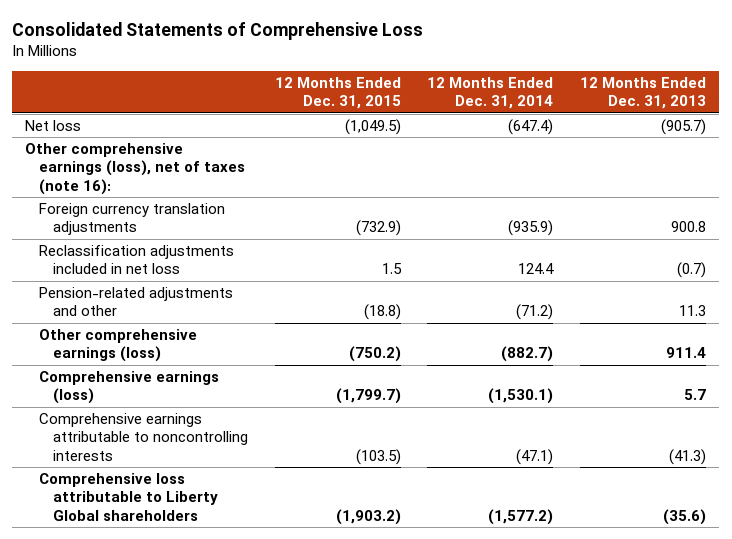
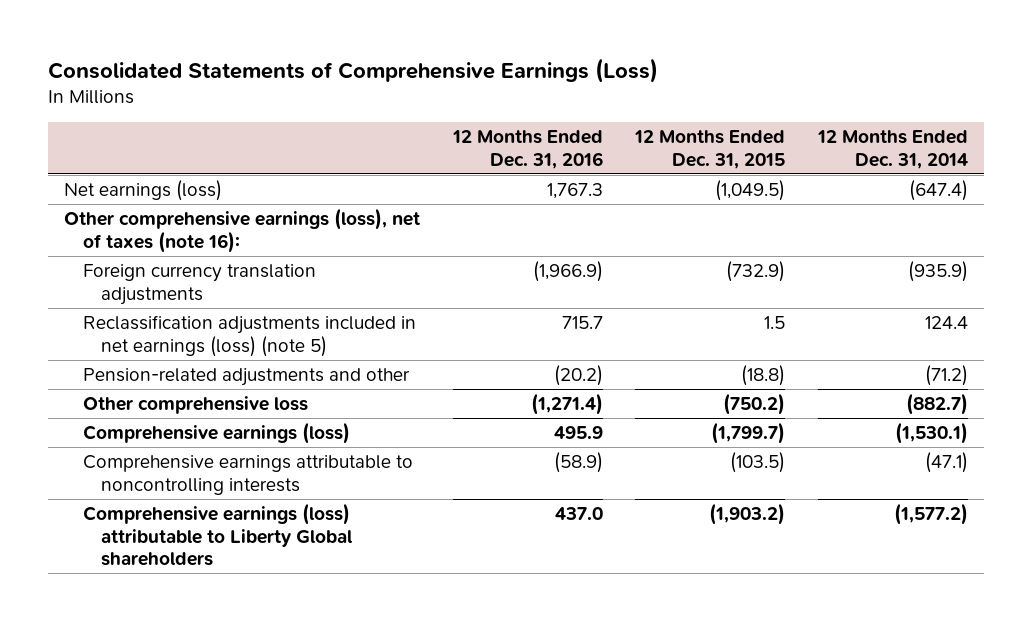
- Consolidated Statements of Comprehensive Loss
+ Consolidated Statements of Comprehensive Earnings (Loss)
- | 12 Months Ended Dec. 31, 2015 | 12 Months Ended Dec. 31, 2014 | 12 Months Ended Dec. 31, 2013
+ | 12 Months Ended Dec. 31, 2016 | 12 Months Ended Dec. 31, 2015 | 12 Months Ended Dec. 31, 2014
- Net loss | (1,049.5) | (647.4) | (905.7)
+ Net earnings (loss) | 1,767.3 | (1,049.5) | (647.4)
- Reclassification adjustments included in net loss | 1.5 | 124.4 | (0.7)
+ Reclassification adjustments included in net earnings (loss) (note 5) | 715.7 | 1.5 | 124.4
- Other comprehensive earnings (loss) | (750.2) | (882.7) | 911.4
+ Other comprehensive loss | (1,271.4) | (750.2) | (882.7)
- Comprehensive loss attributable to Liberty Global shareholders | (1,903.2) | (1,577.2) | (35.6)
+ Comprehensive earnings (loss) attributable to Liberty Global shareholders | 437.0 | (1,903.2) | (1,577.2)

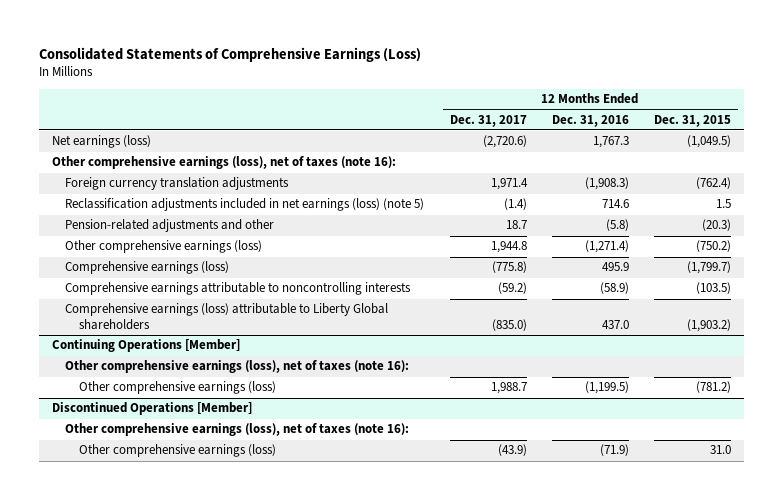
- | 12 Months Ended Dec. 31, 2016 | 12 Months Ended Dec. 31, 2015 | 12 Months Ended Dec. 31, 2014
+ | 12 Months Ended Dec. 31, 2017 | 12 Months Ended Dec. 31, 2016 | 12 Months Ended Dec. 31, 2015
- Foreign currency translation adjustments | (1,966.9) | (732.9) | (935.9)
- Reclassification adjustments included in net earnings (loss) (note 5) | 715.7 | 1.5 | 124.4
- Pension-related adjustments and other | (20.2) | (18.8) | (71.2)
- Other comprehensive loss | (1,271.4) | (750.2) | (882.7)
+ Foreign currency translation adjustments | 1,971.4 | (1,908.3) | (762.4)
+ Reclassification adjustments included in net earnings (loss) (note 5) | (1.4) | 714.6 | 1.5
+ Pension-related adjustments and other | 18.7 | (5.8) | (20.3)
+ Other comprehensive earnings (loss) | 1,944.8 | (1,271.4) | (750.2)
+ Continuing Operations [Member]
+ Other comprehensive earnings (loss), net of taxes (note 16):
+ Other comprehensive earnings (loss) | 1,988.7 | (1,199.5) | (781.2)
+ Discontinued Operations [Member]
+ Other comprehensive earnings (loss), net of taxes (note 16):
+ Other comprehensive earnings (loss) | (43.9) | (71.9) | 31.0

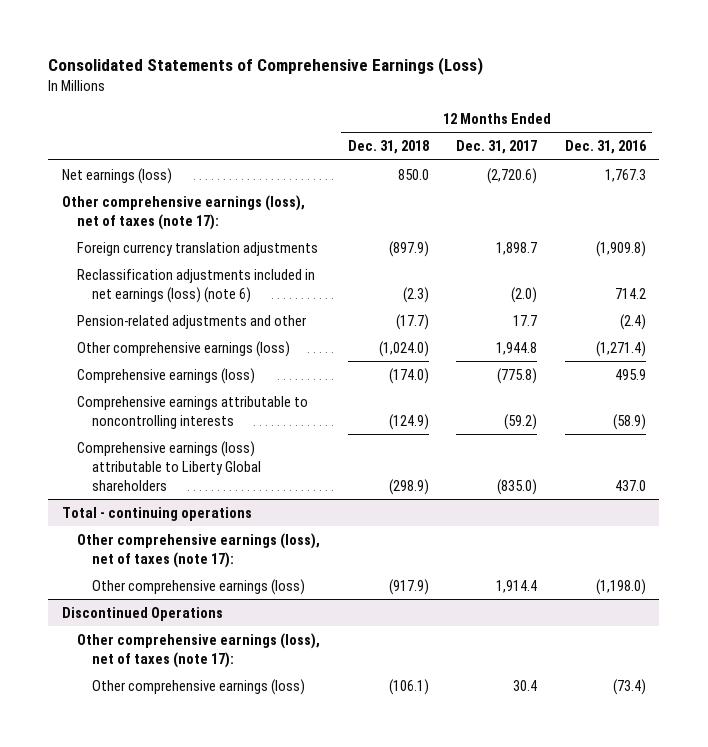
- | 12 Months Ended Dec. 31, 2017 | 12 Months Ended Dec. 31, 2016 | 12 Months Ended Dec. 31, 2015
+ | 12 Months Ended Dec. 31, 2018 | 12 Months Ended Dec. 31, 2017 | 12 Months Ended Dec. 31, 2016
- Other comprehensive earnings (loss), net of taxes (note 16):
- Foreign currency translation adjustments | 1,971.4 | (1,908.3) | (762.4)
- Reclassification adjustments included in net earnings (loss) (note 5) | (1.4) | 714.6 | 1.5
- Pension-related adjustments and other | 18.7 | (5.8) | (20.3)
+ Other comprehensive earnings (loss), net of taxes (note 17):
+ Foreign currency translation adjustments | (897.9) | 1,898.7 | (1,909.8)
+ Reclassification adjustments included in net earnings (loss) (note 6) | (2.3) | (2.0) | 714.2
+ Pension-related adjustments and other | (17.7) | 17.7 | (2.4)
- Continuing Operations [Member]
- Other comprehensive earnings (loss), net of taxes (note 16):
- Other comprehensive earnings (loss) | 1,988.7 | (1,199.5) | (781.2)
- Discontinued Operations [Member]
- Other comprehensive earnings (loss), net of taxes (note 16):
- Other comprehensive earnings (loss) | (43.9) | (71.9) | 31.0
+ Total - continuing operations
+ Other comprehensive earnings (loss), net of taxes (note 17):
+ Other comprehensive earnings (loss) | (917.9) | 1,914.4 | (1,198.0)
+ Discontinued Operations
+ Other comprehensive earnings (loss), net of taxes (note 17):
+ Other comprehensive earnings (loss) | (106.1) | 30.4 | (73.4)

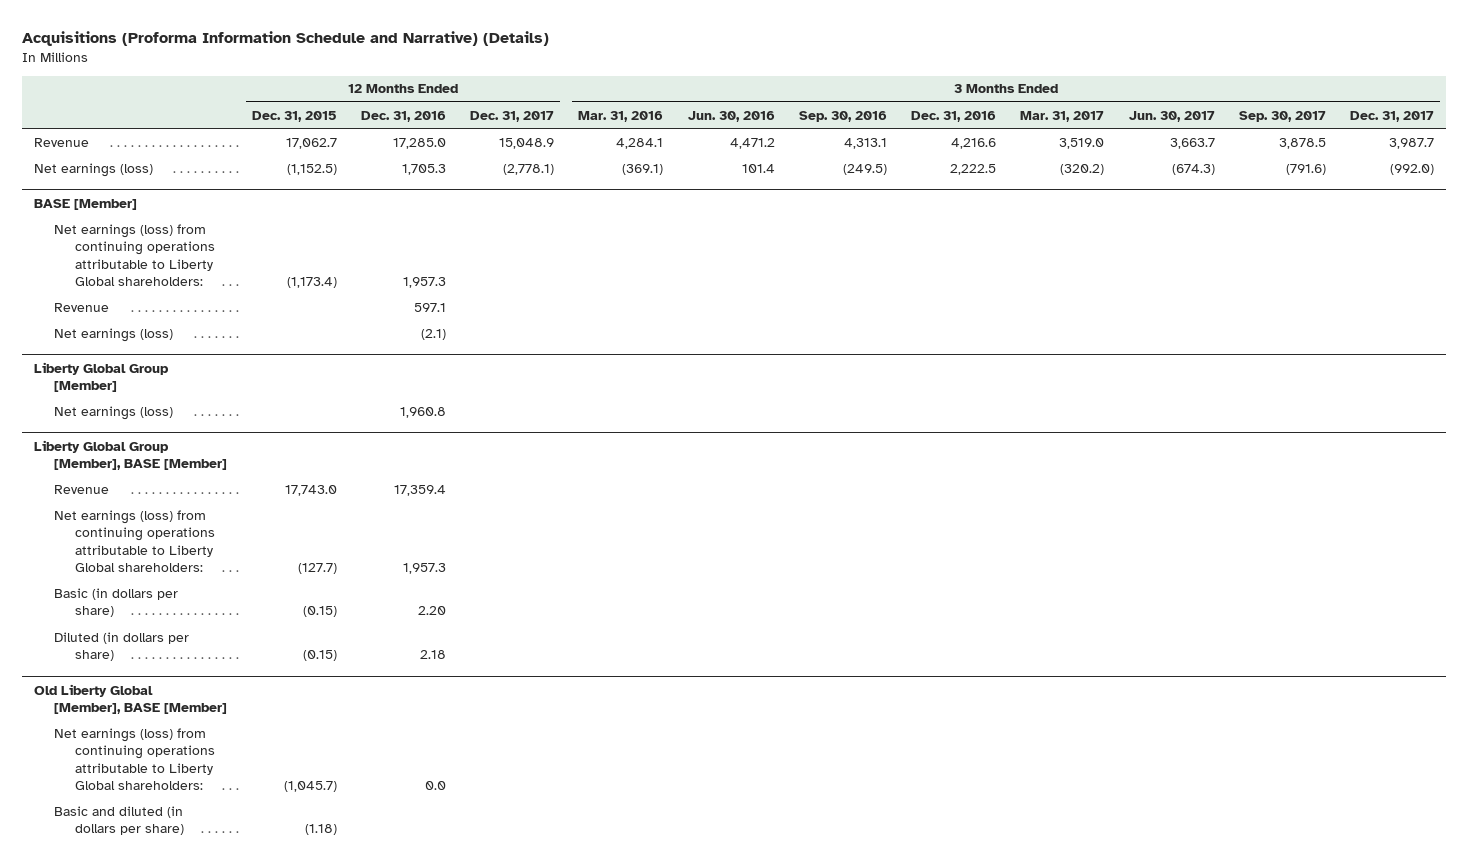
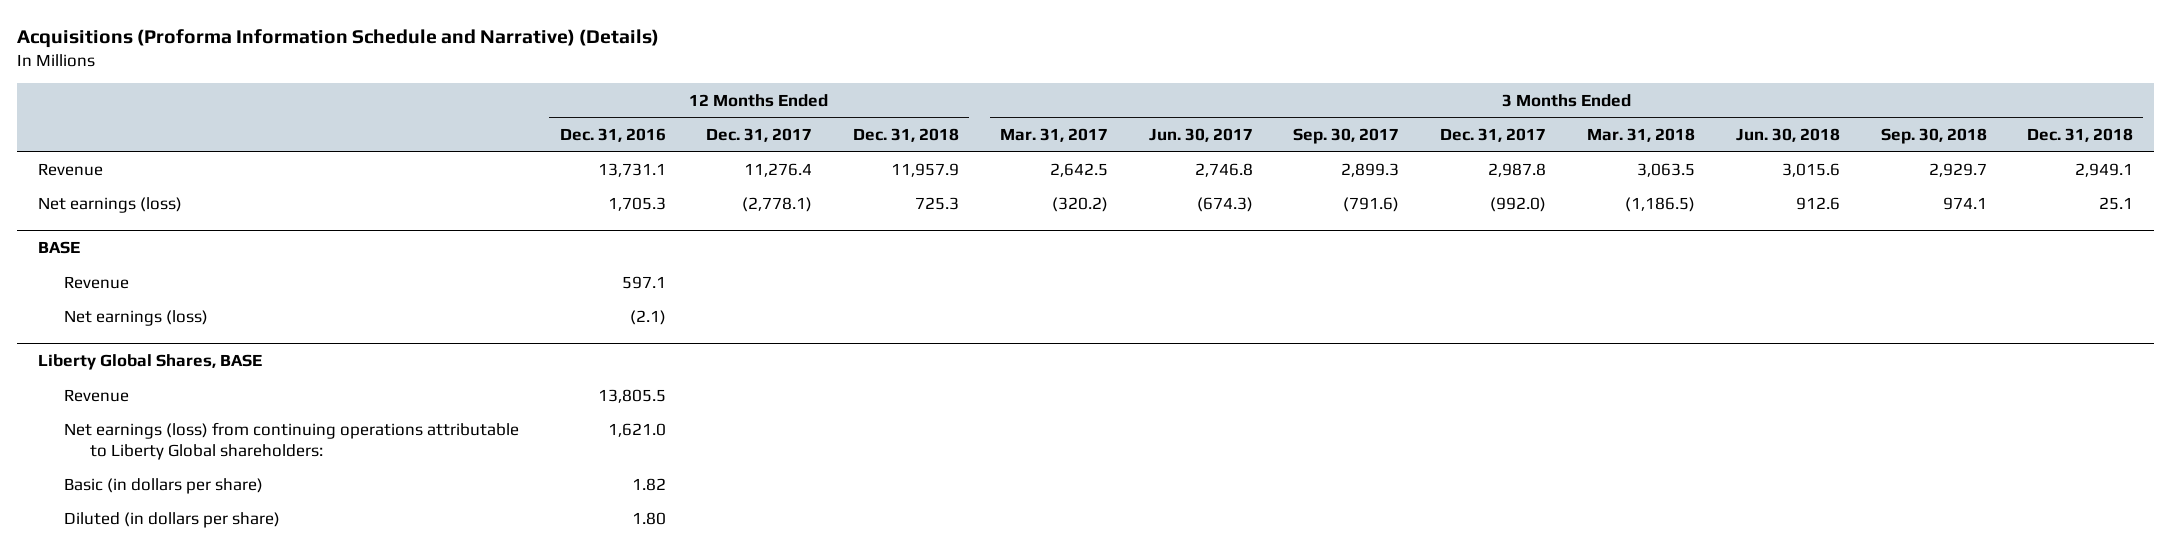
- | 12 Months Ended Dec. 31, 2015 | 12 Months Ended Dec. 31, 2016 | 12 Months Ended Dec. 31, 2017 | 3 Months Ended Mar. 31, 2016 | 3 Months Ended Jun. 30, 2016 | 3 Months Ended Sep. 30, 2016 | 3 Months Ended Dec. 31, 2016 | 3 Months Ended Mar. 31, 2017 | 3 Months Ended Jun. 30, 2017 | 3 Months Ended Sep. 30, 2017 | 3 Months Ended Dec. 31, 2017
+ | 12 Months Ended Dec. 31, 2016 | 12 Months Ended Dec. 31, 2017 | 12 Months Ended Dec. 31, 2018 | 3 Months Ended Mar. 31, 2017 | 3 Months Ended Jun. 30, 2017 | 3 Months Ended Sep. 30, 2017 | 3 Months Ended Dec. 31, 2017 | 3 Months Ended Mar. 31, 2018 | 3 Months Ended Jun. 30, 2018 | 3 Months Ended Sep. 30, 2018 | 3 Months Ended Dec. 31, 2018
- Revenue | 17,062.7 | 17,285.0 | 15,048.9 | 4,284.1 | 4,471.2 | 4,313.1 | 4,216.6 | 3,519.0 | 3,663.7 | 3,878.5 | 3,987.7
+ Revenue | 13,731.1 | 11,276.4 | 11,957.9 | 2,642.5 | 2,746.8 | 2,899.3 | 2,987.8 | 3,063.5 | 3,015.6 | 2,929.7 | 2,949.1
- BASE [Member]
- Net earnings (loss) from continuing operations attributable to Liberty Global shareholders: | (1,173.4) | 1,957.3 | | | | | | | | |
+ BASE
- Liberty Global Group [Member]
- Net earnings (loss) | | 1,960.8 | | | | | | | | |
- Liberty Global Group [Member], BASE [Member]
- Revenue | 17,743.0 | 17,359.4 | | | | | | | | |
- Net earnings (loss) from continuing operations attributable to Liberty Global shareholders: | (127.7) | 1,957.3 | | | | | | | | |
- Basic (in dollars per share) | (0.15) | 2.20 | | | | | | | | |
- Diluted (in dollars per share) | (0.15) | 2.18 | | | | | | | | |
- Old Liberty Global [Member], BASE [Member]
- Net earnings (loss) from continuing operations attributable to Liberty Global shareholders: | (1,045.7) | 0.0 | | | | | | | | |
- Basic and diluted (in dollars per share) | (1.18) | | | | | | | | | |
+ Liberty Global Shares, BASE
+ Revenue | 13,805.5 | | | | | | | | | |
+ Net earnings (loss) from continuing operations attributable to Liberty Global shareholders: | 1,621.0 | | | | | | | | | |
+ Basic (in dollars per share) | 1.82 | | | | | | | | | |
+ Diluted (in dollars per share) | 1.80 | | | | | | | | | |

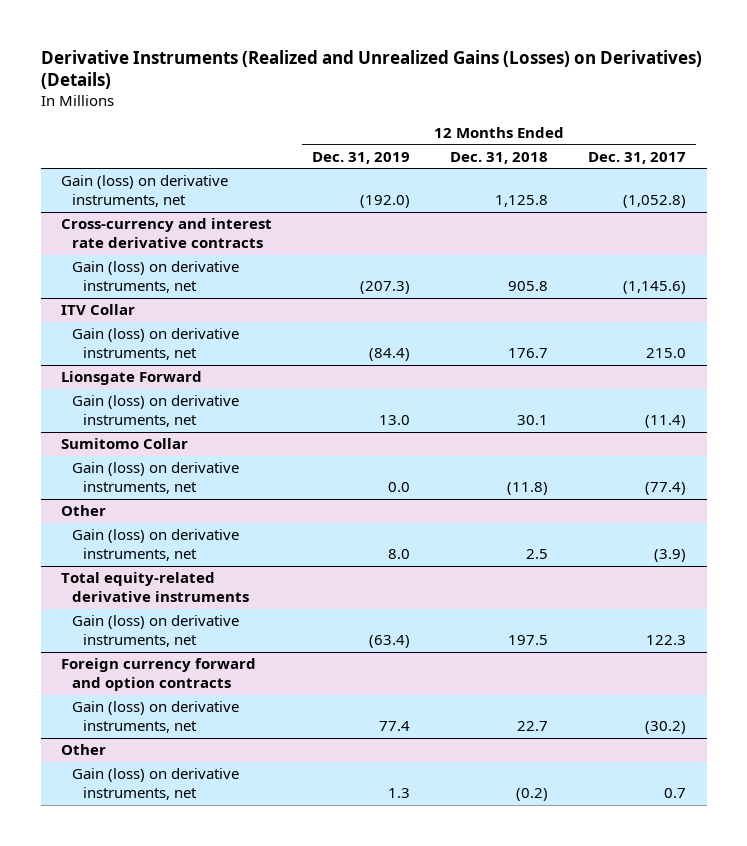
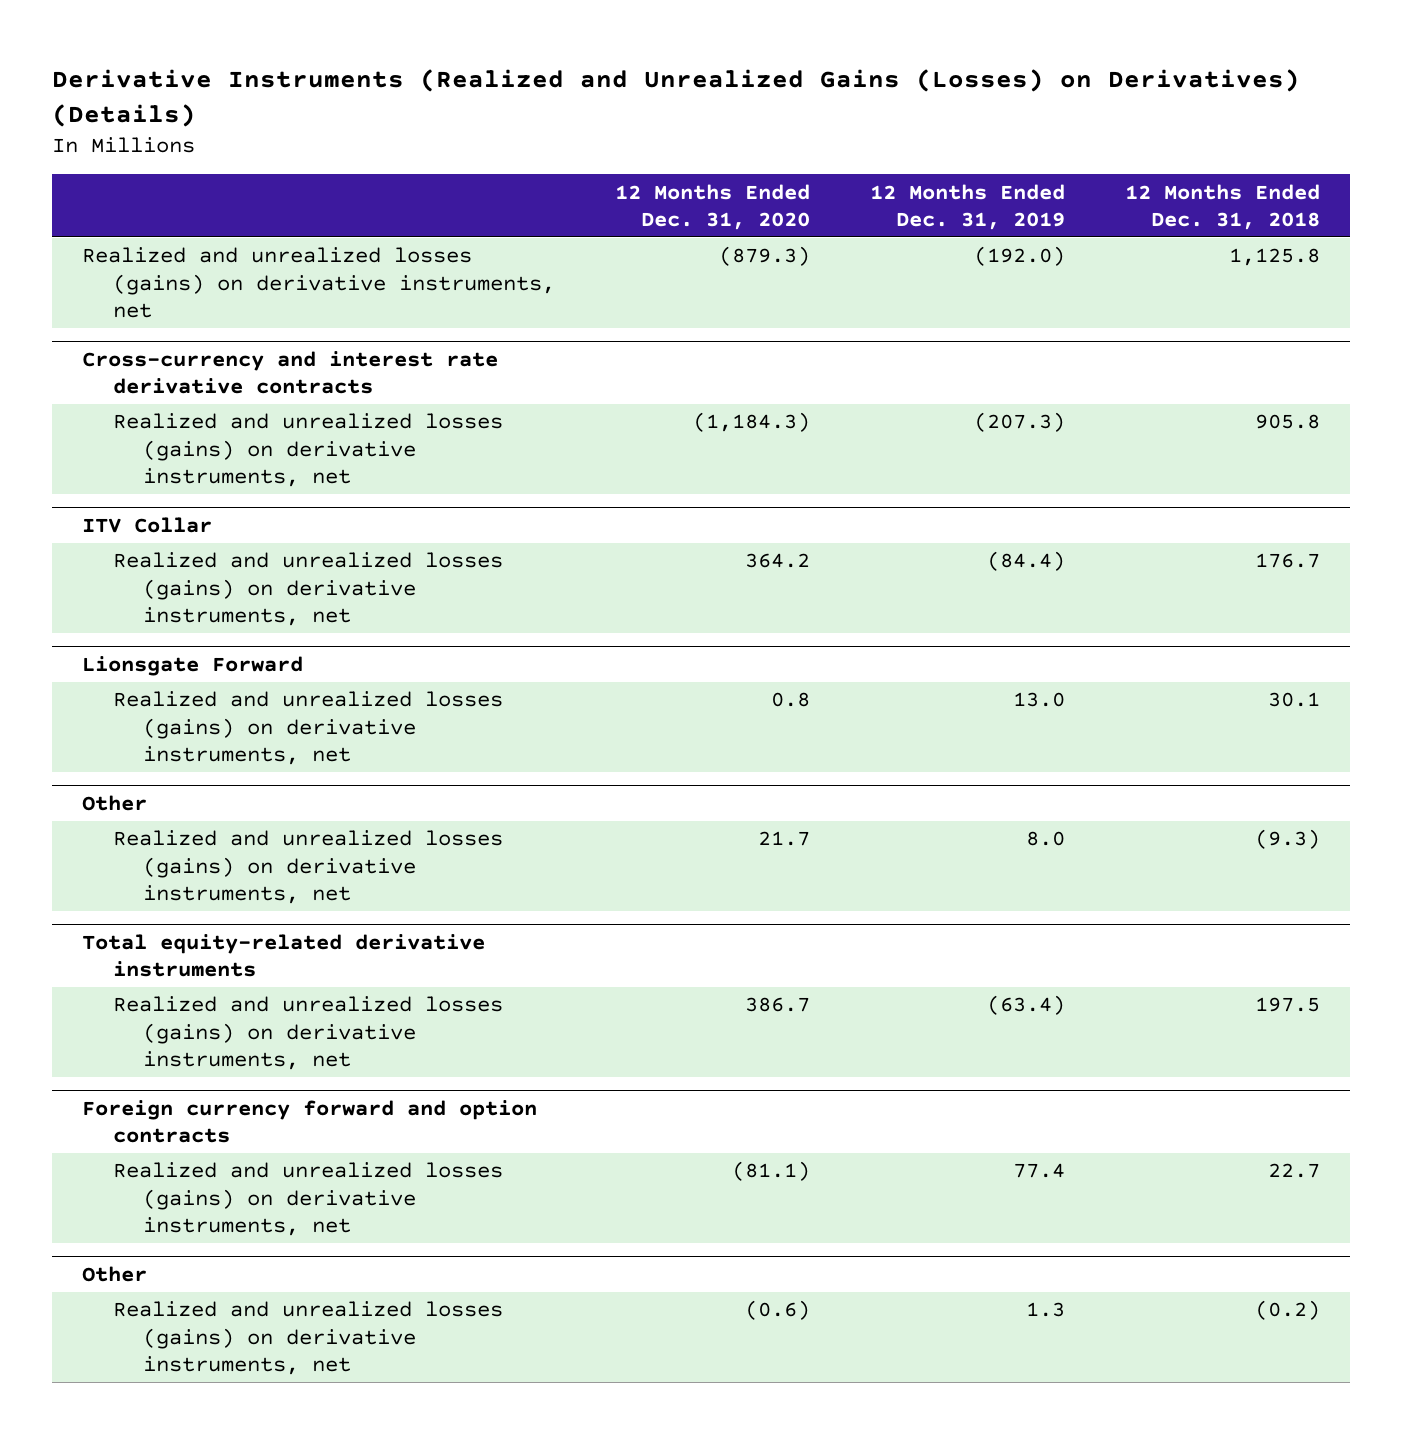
- | 12 Months Ended Dec. 31, 2019 | 12 Months Ended Dec. 31, 2018 | 12 Months Ended Dec. 31, 2017
+ | 12 Months Ended Dec. 31, 2020 | 12 Months Ended Dec. 31, 2019 | 12 Months Ended Dec. 31, 2018
- Gain (loss) on derivative instruments, net | (192.0) | 1,125.8 | (1,052.8)
+ Realized and unrealized losses (gains) on derivative instruments, net | (879.3) | (192.0) | 1,125.8
@ Cross-currency and interest rate derivative contracts
- Gain (loss) on derivative instruments, net | (207.3) | 905.8 | (1,145.6)
+ Realized and unrealized losses (gains) on derivative instruments, net | (1,184.3) | (207.3) | 905.8
@ ITV Collar
- Gain (loss) on derivative instruments, net | (84.4) | 176.7 | 215.0
+ Realized and unrealized losses (gains) on derivative instruments, net | 364.2 | (84.4) | 176.7
@ Lionsgate Forward
- Gain (loss) on derivative instruments, net | 13.0 | 30.1 | (11.4)
- Sumitomo Collar
- Gain (loss) on derivative instruments, net | 0.0 | (11.8) | (77.4)
@ Lionsgate Forward
+ Realized and unrealized losses (gains) on derivative instruments, net | 0.8 | 13.0 | 30.1
@ Other
- Gain (loss) on derivative instruments, net | 8.0 | 2.5 | (3.9)
+ Realized and unrealized losses (gains) on derivative instruments, net | 21.7 | 8.0 | (9.3)
@ Total equity-related derivative instruments
- Gain (loss) on derivative instruments, net | (63.4) | 197.5 | 122.3
+ Realized and unrealized losses (gains) on derivative instruments, net | 386.7 | (63.4) | 197.5
@ Foreign currency forward and option contracts
- Gain (loss) on derivative instruments, net | 77.4 | 22.7 | (30.2)
+ Realized and unrealized losses (gains) on derivative instruments, net | (81.1) | 77.4 | 22.7
@ Other
- Gain (loss) on derivative instruments, net | 1.3 | (0.2) | 0.7
+ Realized and unrealized losses (gains) on derivative instruments, net | (0.6) | 1.3 | (0.2)

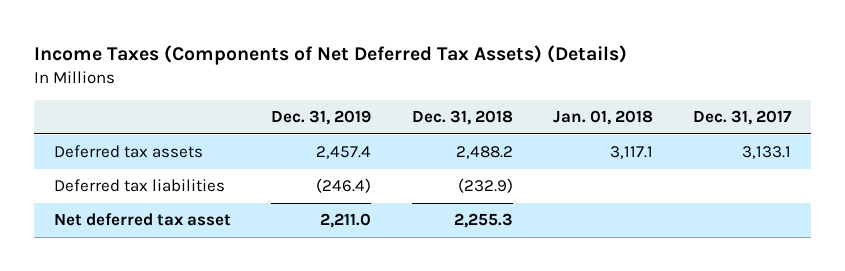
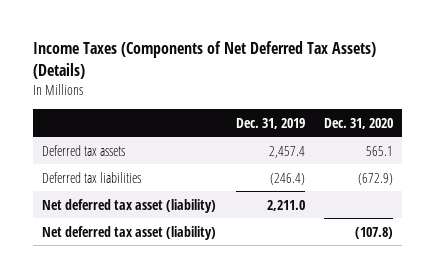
- | Dec. 31, 2019 | Dec. 31, 2018 | Jan. 01, 2018 | Dec. 31, 2017
+ | Dec. 31, 2019 | Dec. 31, 2020
- Net deferred tax asset | 2,211.0 | 2,255.3 | |
+ Net deferred tax asset (liability) | 2,211.0 |
+ Net deferred tax asset (liability) | | (107.8)

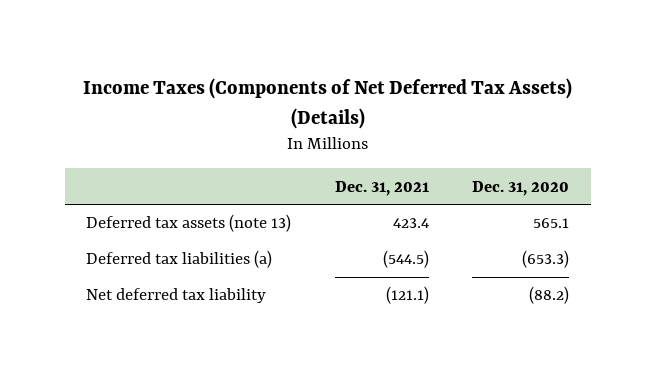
- | Dec. 31, 2019 | Dec. 31, 2020
+ | Dec. 31, 2021 | Dec. 31, 2020
- Deferred tax assets | 2,457.4 | 565.1
- Deferred tax liabilities | (246.4) | (672.9)
- Net deferred tax asset (liability) | 2,211.0 |
- Net deferred tax asset (liability) | | (107.8)
+ Deferred tax assets (note 13) | 423.4 | 565.1
+ Deferred tax liabilities (a) | (544.5) | (653.3)
+ Net deferred tax liability | (121.1) | (88.2)

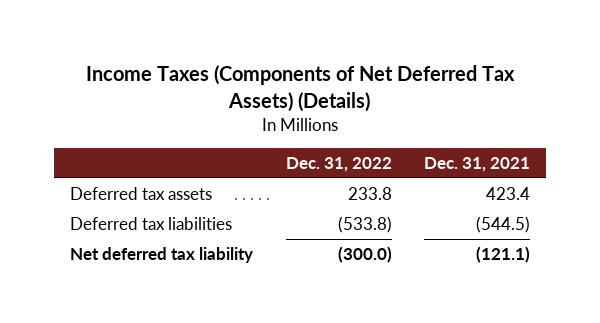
- | Dec. 31, 2021 | Dec. 31, 2020
+ | Dec. 31, 2022 | Dec. 31, 2021
- Deferred tax assets (note 13) | 423.4 | 565.1
- Deferred tax liabilities (a) | (544.5) | (653.3)
+ Deferred tax assets | 233.8 | 423.4
+ Deferred tax liabilities | (533.8) | (544.5)

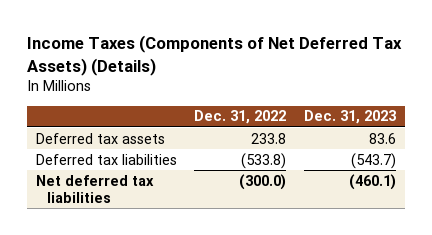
- | Dec. 31, 2022 | Dec. 31, 2021
+ | Dec. 31, 2022 | Dec. 31, 2023
- Net deferred tax liability | (300.0) | (121.1)
+ Net deferred tax liabilities | (300.0) | (460.1)

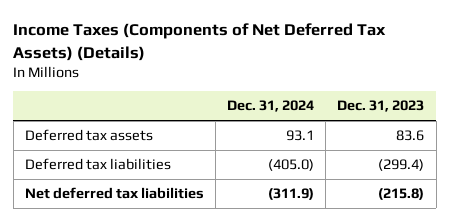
- | Dec. 31, 2022 | Dec. 31, 2023
+ | Dec. 31, 2024 | Dec. 31, 2023
- Deferred tax liabilities | (533.8) | (543.7)
- Net deferred tax liabilities | (300.0) | (460.1)
+ Deferred tax liabilities | (405.0) | (299.4)
+ Net deferred tax liabilities | (311.9) | (215.8)

